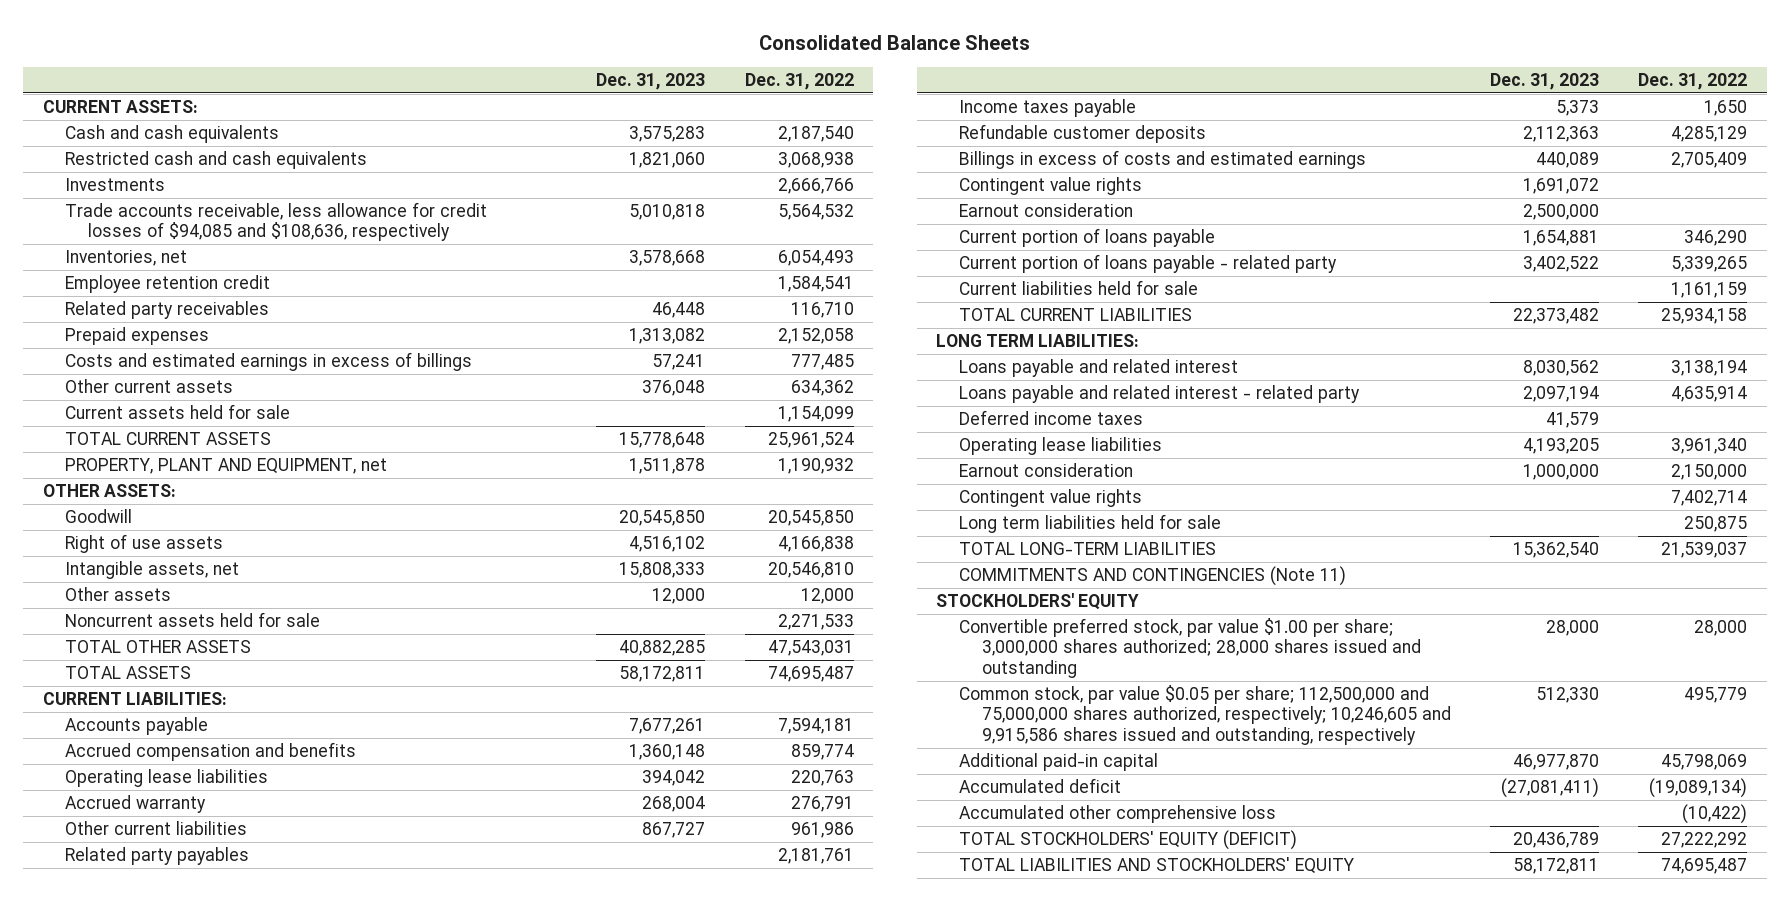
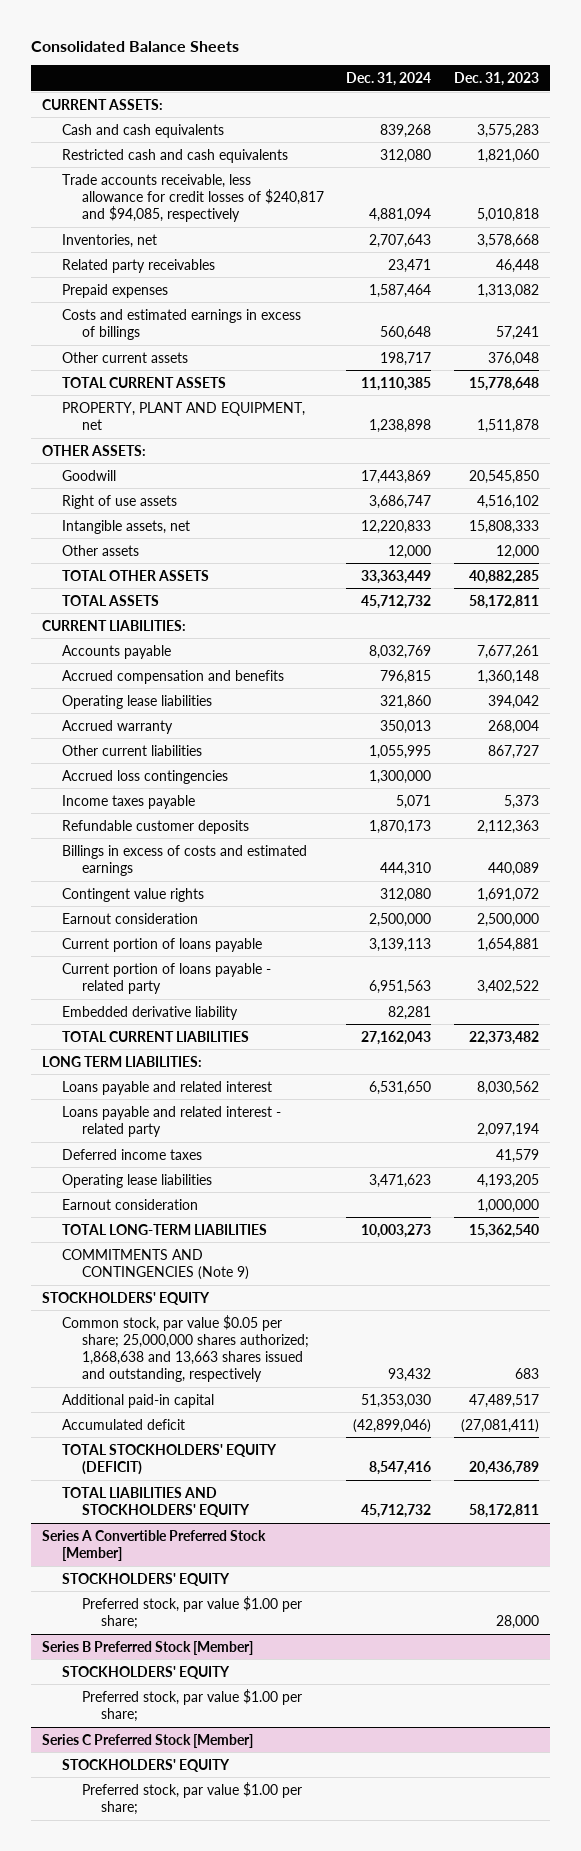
- | Dec. 31, 2023 | Dec. 31, 2022
+ | Dec. 31, 2024 | Dec. 31, 2023
- Investments | | 2,666,766
- Trade accounts receivable, less allowance for credit losses of $94,085 and $108,636, respectively | 5,010,818 | 5,564,532
+ Trade accounts receivable, less allowance for credit losses of $240,817 and $94,085, respectively | 4,881,094 | 5,010,818
- Employee retention credit | | 1,584,541
- Current assets held for sale | | 1,154,099
- Noncurrent assets held for sale | | 2,271,533
- Related party payables | | 2,181,761
+ Accrued loss contingencies | 1,300,000 |
- Current liabilities held for sale | | 1,161,159
+ Embedded derivative liability | 82,281 |
- Contingent value rights | | 7,402,714
- Long term liabilities held for sale | | 250,875
- COMMITMENTS AND CONTINGENCIES (Note 11)
+ COMMITMENTS AND CONTINGENCIES (Note 9)
- Convertible preferred stock, par value $1.00 per share; 3,000,000 shares authorized; 28,000 shares issued and outstanding | 28,000 | 28,000
- Common stock, par value $0.05 per share; 112,500,000 and 75,000,000 shares authorized, respectively; 10,246,605 and 9,915,586 shares issued and outstanding, respectively | 512,330 | 495,779
- Additional paid-in capital | 46,977,870 | 45,798,069
+ Common stock, par value $0.05 per share; 25,000,000 shares authorized; 1,868,638 and 13,663 shares issued and outstanding, respectively | 93,432 | 683
+ Additional paid-in capital | 51,353,030 | 47,489,517
- Accumulated other comprehensive loss | | (10,422)
+ Series A Convertible Preferred Stock [Member]
+ STOCKHOLDERS' EQUITY
+ Preferred stock, par value $1.00 per share; | | 28,000
+ Series B Preferred Stock [Member]
+ STOCKHOLDERS' EQUITY
+ Preferred stock, par value $1.00 per share;
+ Series C Preferred Stock [Member]
+ STOCKHOLDERS' EQUITY
+ Preferred stock, par value $1.00 per share;

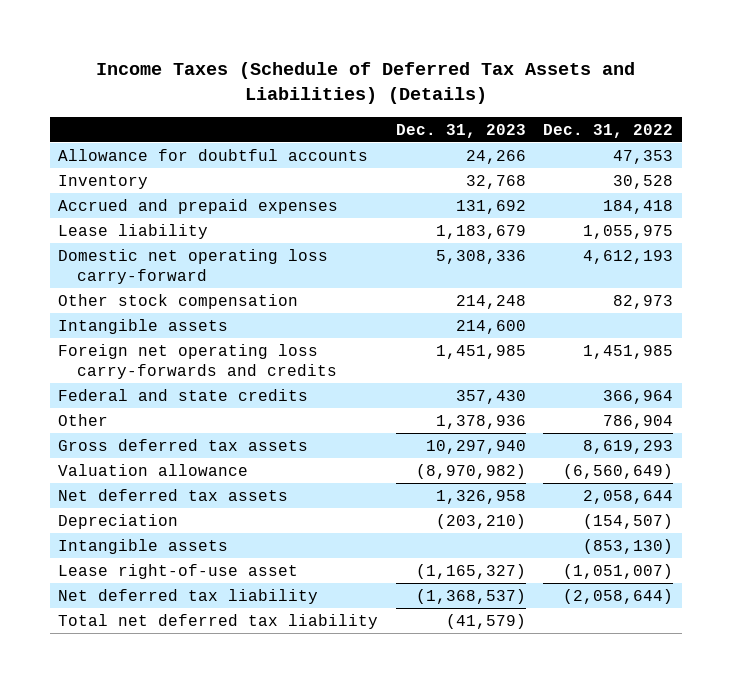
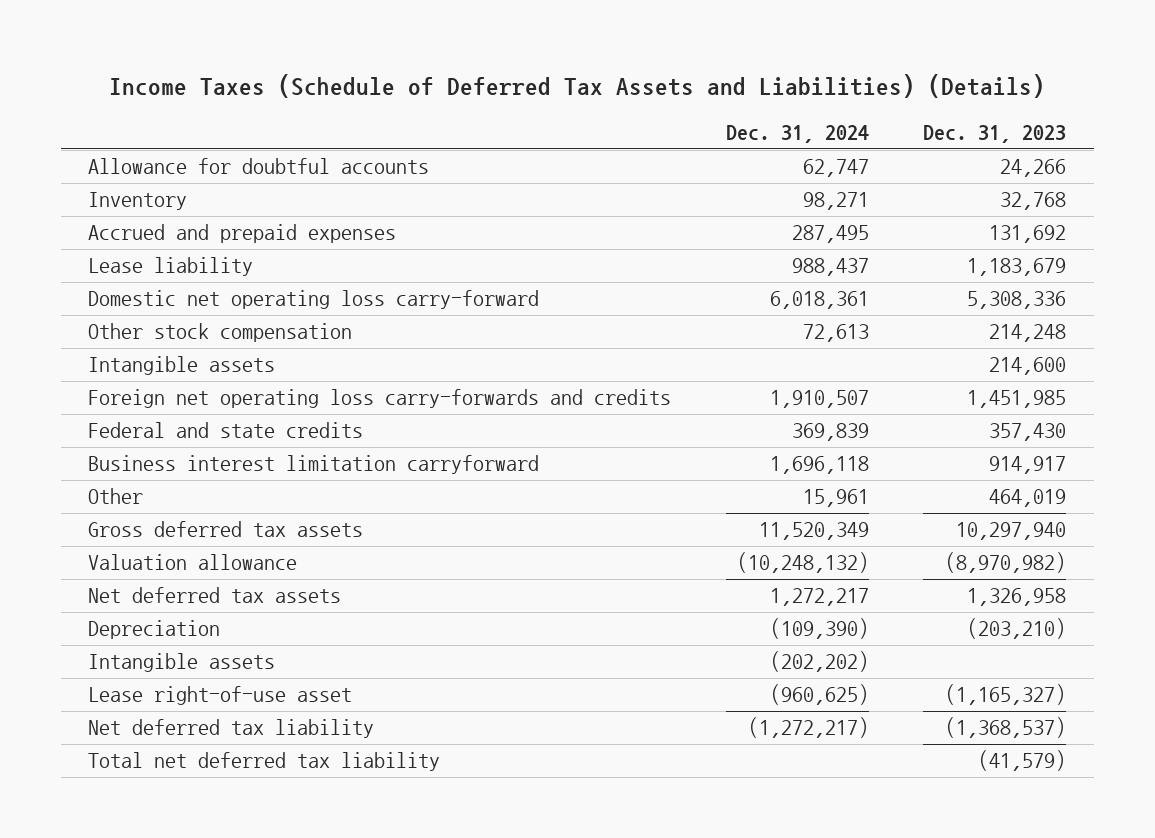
- | Dec. 31, 2023 | Dec. 31, 2022
+ | Dec. 31, 2024 | Dec. 31, 2023
- Other | 1,378,936 | 786,904
+ Business interest limitation carryforward | 1,696,118 | 914,917
+ Other | 15,961 | 464,019

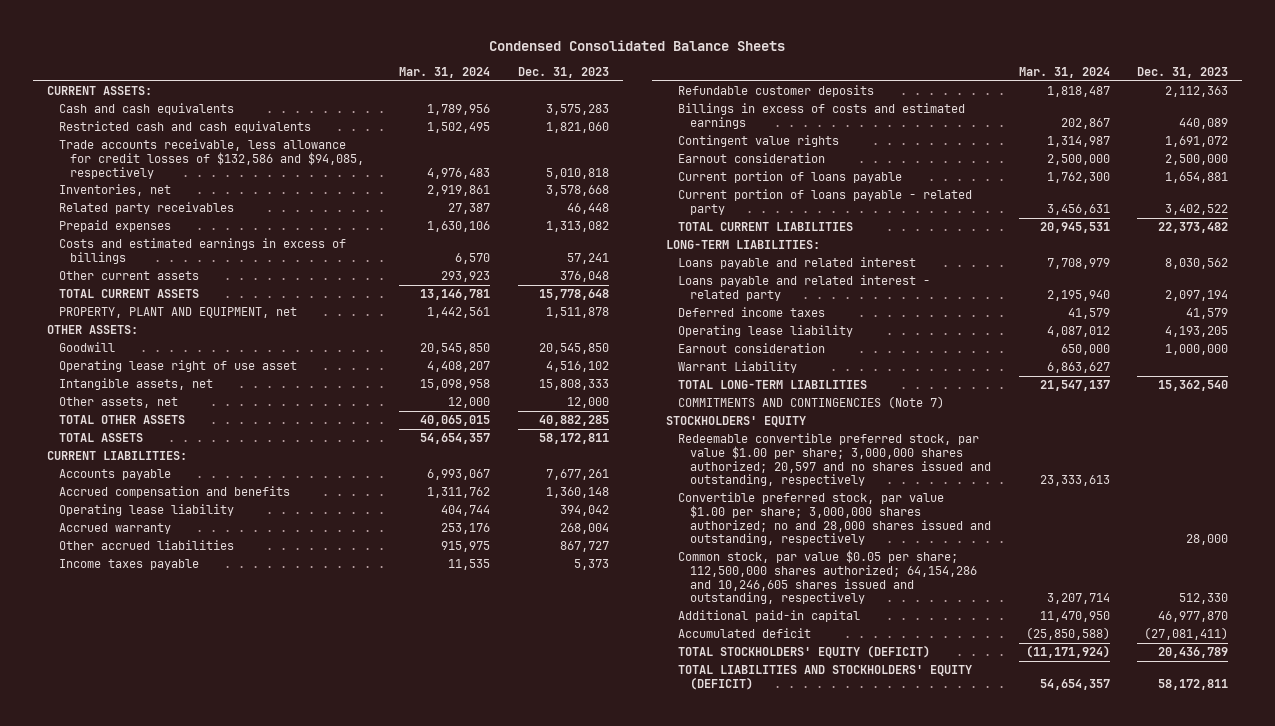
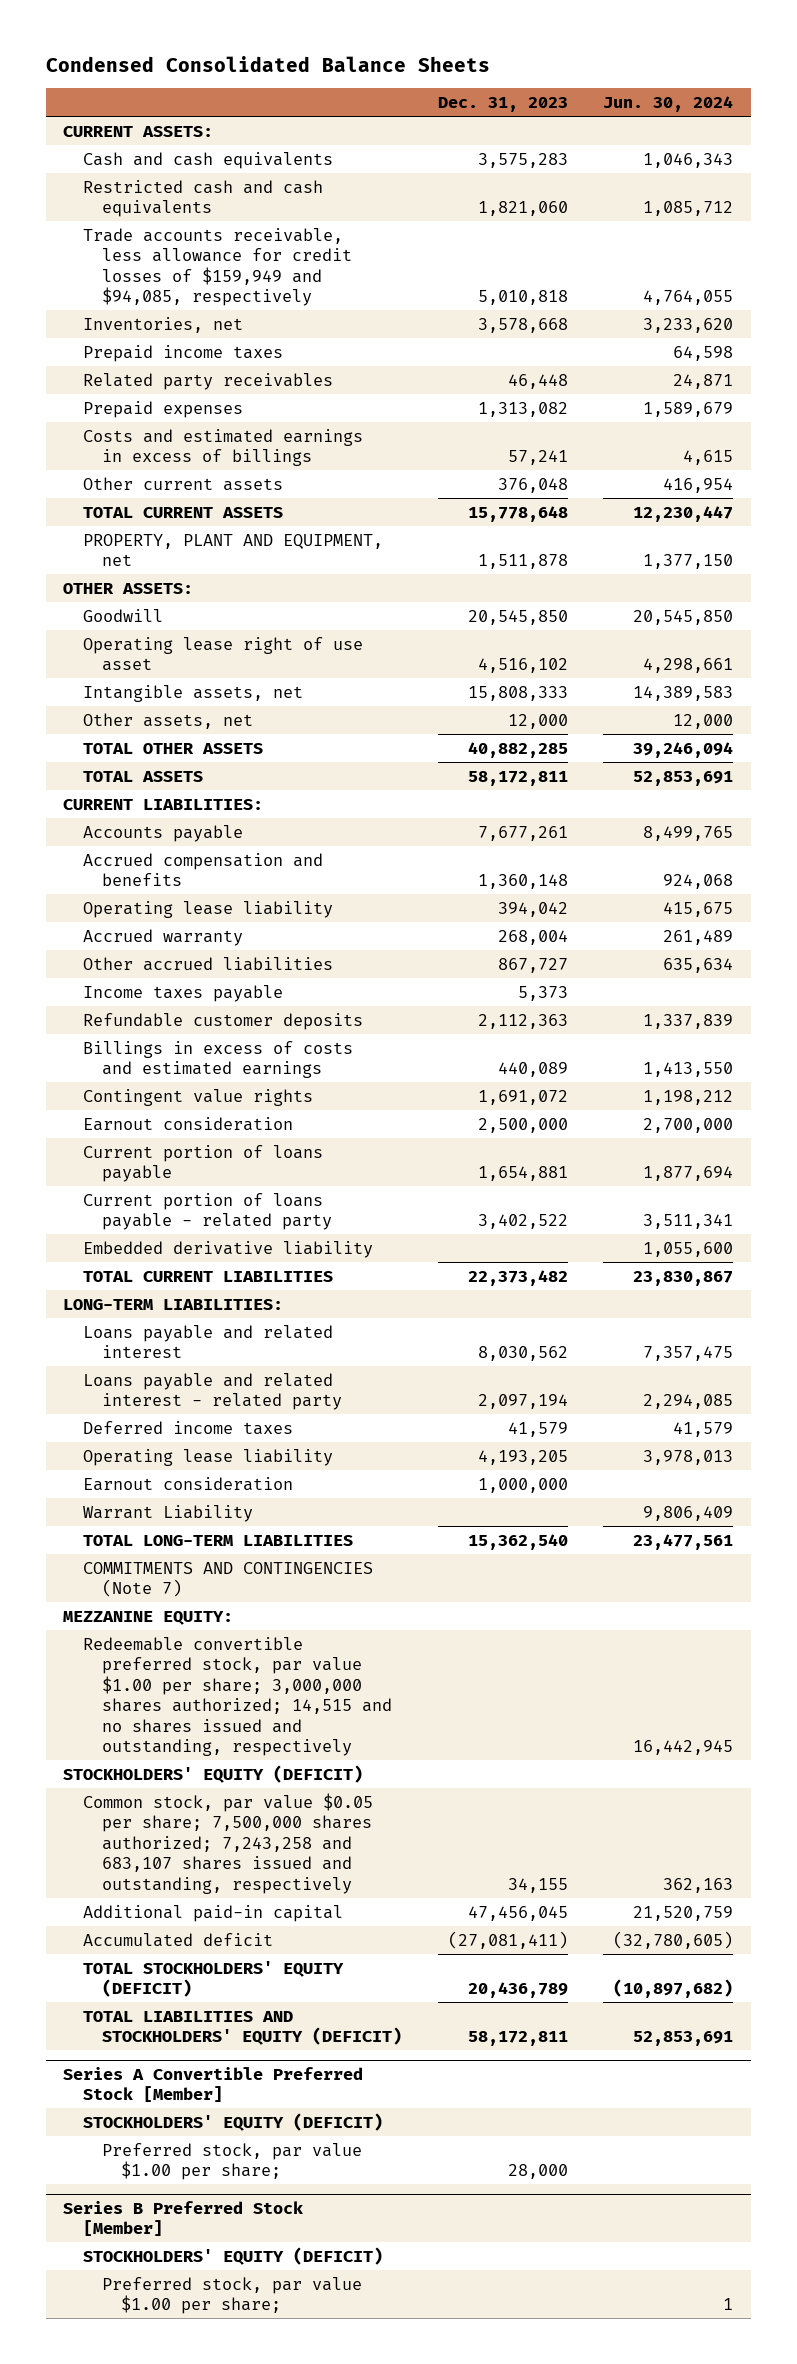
- | Mar. 31, 2024 | Dec. 31, 2023
+ | Dec. 31, 2023 | Jun. 30, 2024
- Trade accounts receivable, less allowance for credit losses of $132,586 and $94,085, respectively | 4,976,483 | 5,010,818
+ Trade accounts receivable, less allowance for credit losses of $159,949 and $94,085, respectively | 5,010,818 | 4,764,055
+ Prepaid income taxes | | 64,598
+ Embedded derivative liability | | 1,055,600
- STOCKHOLDERS' EQUITY
- Redeemable convertible preferred stock, par value $1.00 per share; 3,000,000 shares authorized; 20,597 and no shares issued and outstanding, respectively | 23,333,613 |
- Convertible preferred stock, par value $1.00 per share; 3,000,000 shares authorized; no and 28,000 shares issued and outstanding, respectively | | 28,000
- Common stock, par value $0.05 per share; 112,500,000 shares authorized; 64,154,286 and 10,246,605 shares issued and outstanding, respectively | 3,207,714 | 512,330
- Additional paid-in capital | 11,470,950 | 46,977,870
+ MEZZANINE EQUITY:
+ Redeemable convertible preferred stock, par value $1.00 per share; 3,000,000 shares authorized; 14,515 and no shares issued and outstanding, respectively | | 16,442,945
+ STOCKHOLDERS' EQUITY (DEFICIT)
+ Common stock, par value $0.05 per share; 7,500,000 shares authorized; 7,243,258 and 683,107 shares issued and outstanding, respectively | 34,155 | 362,163
+ Additional paid-in capital | 47,456,045 | 21,520,759
+ Series A Convertible Preferred Stock [Member]
+ STOCKHOLDERS' EQUITY (DEFICIT)
+ Preferred stock, par value $1.00 per share; | 28,000 |
+ Series B Preferred Stock [Member]
+ STOCKHOLDERS' EQUITY (DEFICIT)
+ Preferred stock, par value $1.00 per share; | | 1

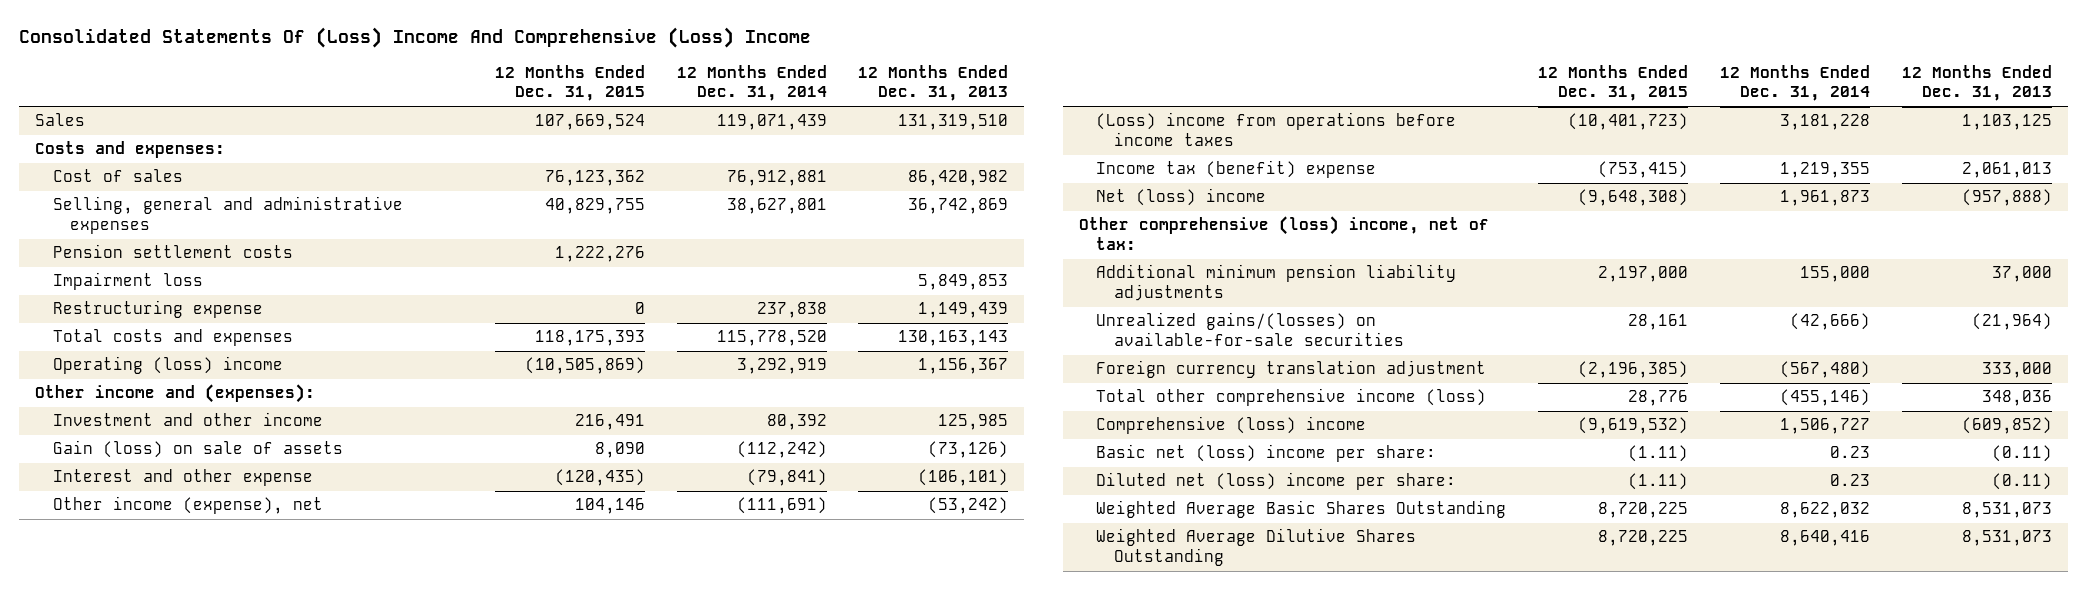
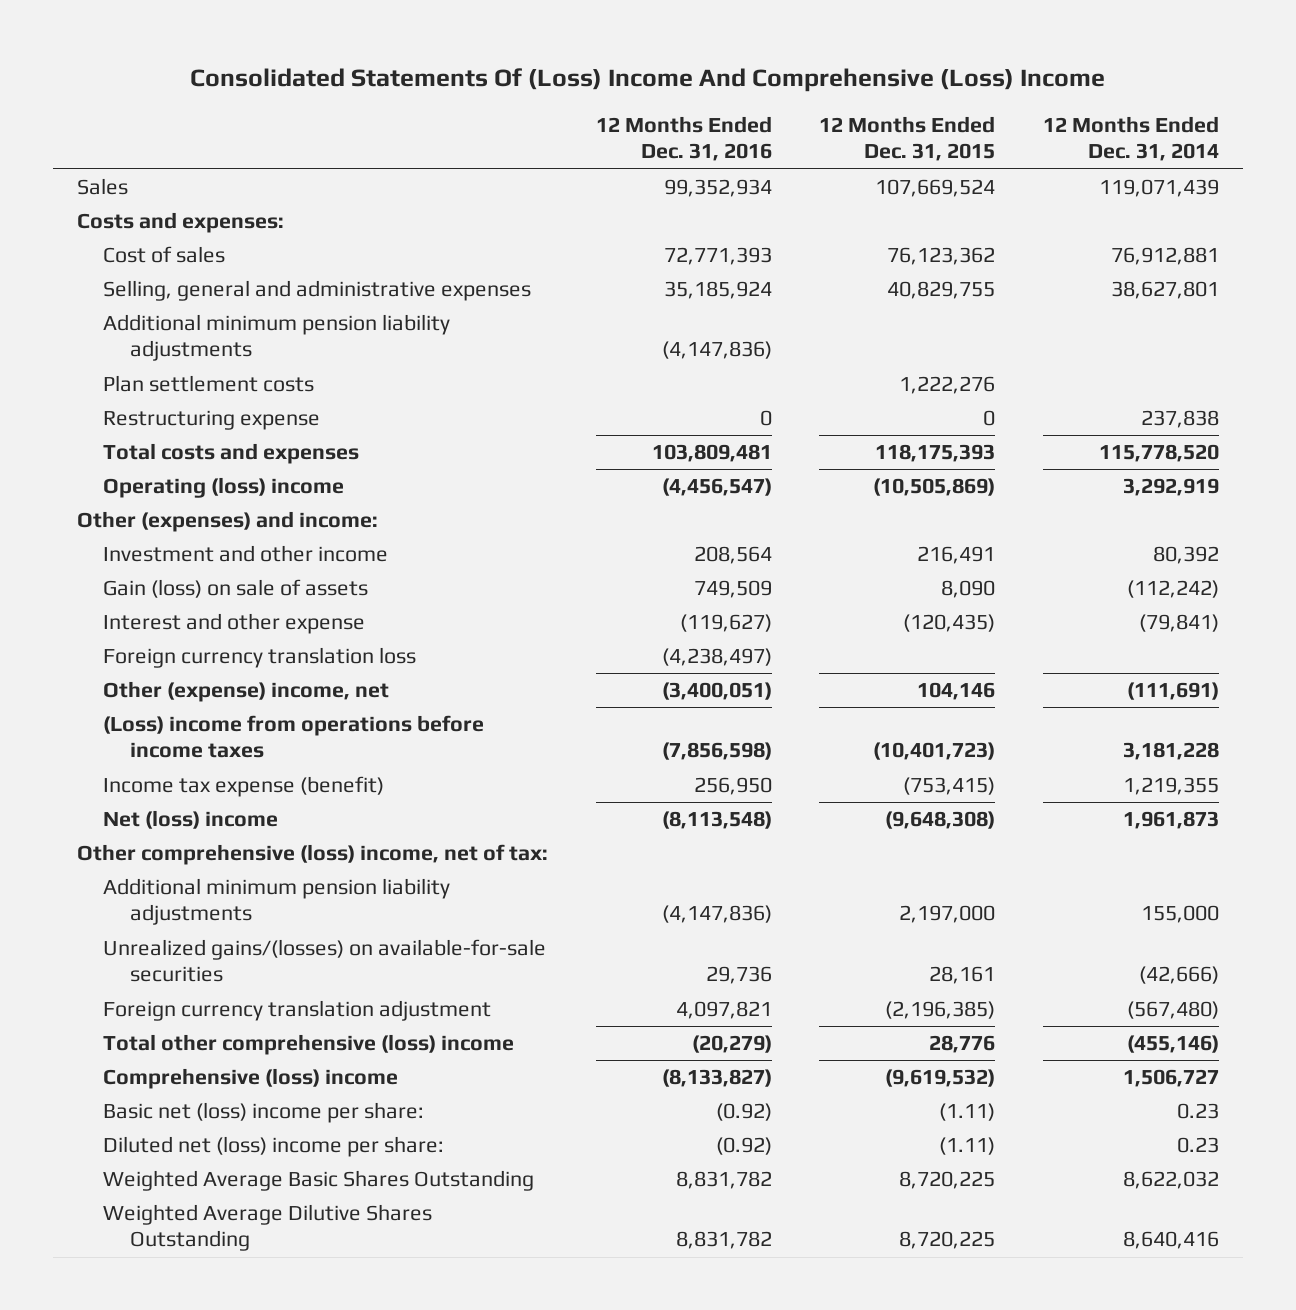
- | 12 Months Ended Dec. 31, 2015 | 12 Months Ended Dec. 31, 2014 | 12 Months Ended Dec. 31, 2013
+ | 12 Months Ended Dec. 31, 2016 | 12 Months Ended Dec. 31, 2015 | 12 Months Ended Dec. 31, 2014
- Pension settlement costs | 1,222,276 | |
- Impairment loss | | | 5,849,853
+ Additional minimum pension liability adjustments | (4,147,836) | |
+ Plan settlement costs | | 1,222,276 |
- Other income and (expenses):
+ Other (expenses) and income:
- Other income (expense), net | 104,146 | (111,691) | (53,242)
+ Foreign currency translation loss | (4,238,497) | |
+ Other (expense) income, net | (3,400,051) | 104,146 | (111,691)
- Income tax (benefit) expense | (753,415) | 1,219,355 | 2,061,013
+ Income tax expense (benefit) | 256,950 | (753,415) | 1,219,355
- Total other comprehensive income (loss) | 28,776 | (455,146) | 348,036
+ Total other comprehensive (loss) income | (20,279) | 28,776 | (455,146)

